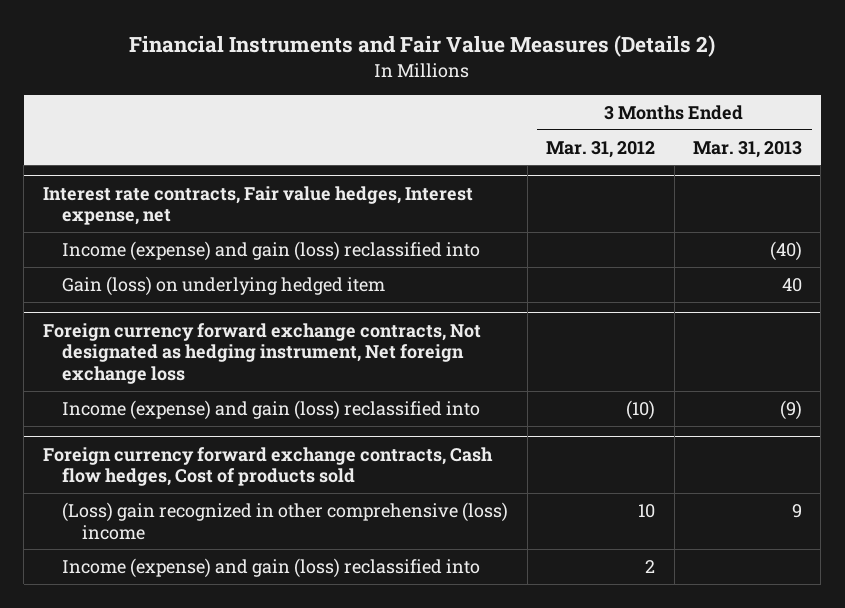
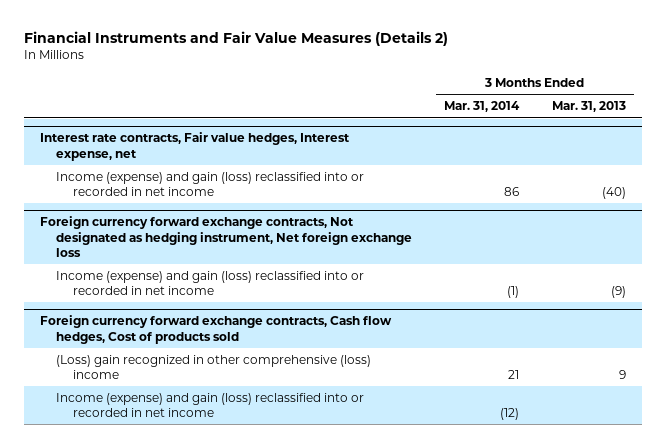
- | 3 Months Ended Mar. 31, 2012 | 3 Months Ended Mar. 31, 2013
+ | 3 Months Ended Mar. 31, 2014 | 3 Months Ended Mar. 31, 2013
@ Interest rate contracts, Fair value hedges, Interest expense, net
- Income (expense) and gain (loss) reclassified into | | (40)
- Gain (loss) on underlying hedged item | | 40
+ Income (expense) and gain (loss) reclassified into or recorded in net income | 86 | (40)
@ Foreign currency forward exchange contracts, Not designated as hedging instrument, Net foreign exchange loss
- Income (expense) and gain (loss) reclassified into | (10) | (9)
+ Income (expense) and gain (loss) reclassified into or recorded in net income | (1) | (9)
@ Foreign currency forward exchange contracts, Cash flow hedges, Cost of products sold
- Income (expense) and gain (loss) reclassified into | 2 |
+ Income (expense) and gain (loss) reclassified into or recorded in net income | (12) |

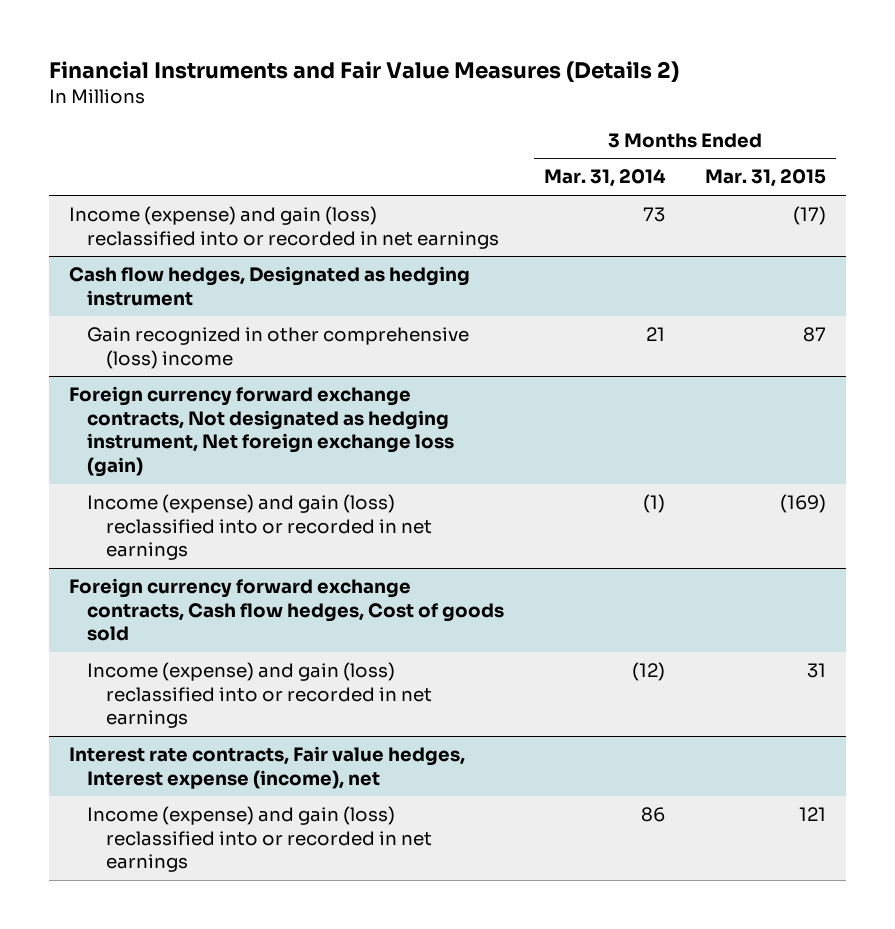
- | 3 Months Ended Mar. 31, 2014 | 3 Months Ended Mar. 31, 2013
+ | 3 Months Ended Mar. 31, 2014 | 3 Months Ended Mar. 31, 2015
- Interest rate contracts, Fair value hedges, Interest expense, net
- Income (expense) and gain (loss) reclassified into or recorded in net income | 86 | (40)
- Foreign currency forward exchange contracts, Not designated as hedging instrument, Net foreign exchange loss
- Income (expense) and gain (loss) reclassified into or recorded in net income | (1) | (9)
- Foreign currency forward exchange contracts, Cash flow hedges, Cost of products sold
- (Loss) gain recognized in other comprehensive (loss) income | 21 | 9
- Income (expense) and gain (loss) reclassified into or recorded in net income | (12) |
+ Income (expense) and gain (loss) reclassified into or recorded in net earnings | 73 | (17)
+ Cash flow hedges, Designated as hedging instrument
+ Gain recognized in other comprehensive (loss) income | 21 | 87
+ Foreign currency forward exchange contracts, Not designated as hedging instrument, Net foreign exchange loss (gain)
+ Income (expense) and gain (loss) reclassified into or recorded in net earnings | (1) | (169)
+ Foreign currency forward exchange contracts, Cash flow hedges, Cost of goods sold
+ Income (expense) and gain (loss) reclassified into or recorded in net earnings | (12) | 31
+ Interest rate contracts, Fair value hedges, Interest expense (income), net
+ Income (expense) and gain (loss) reclassified into or recorded in net earnings | 86 | 121

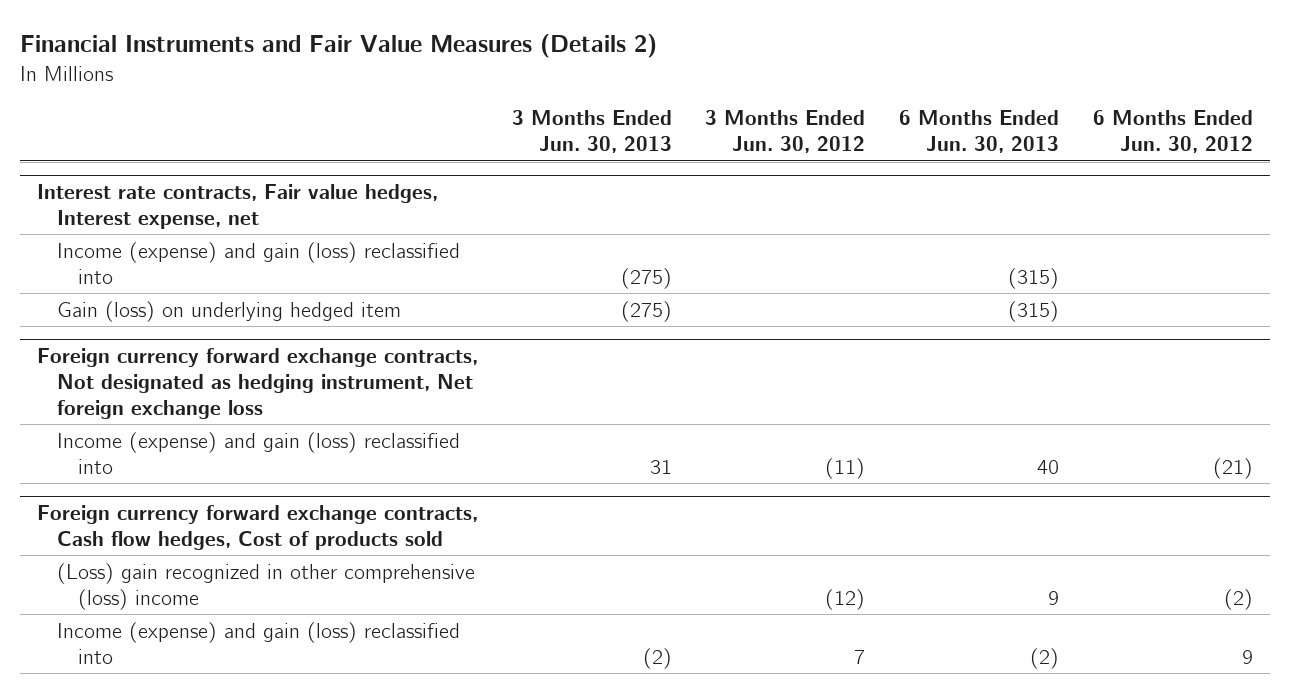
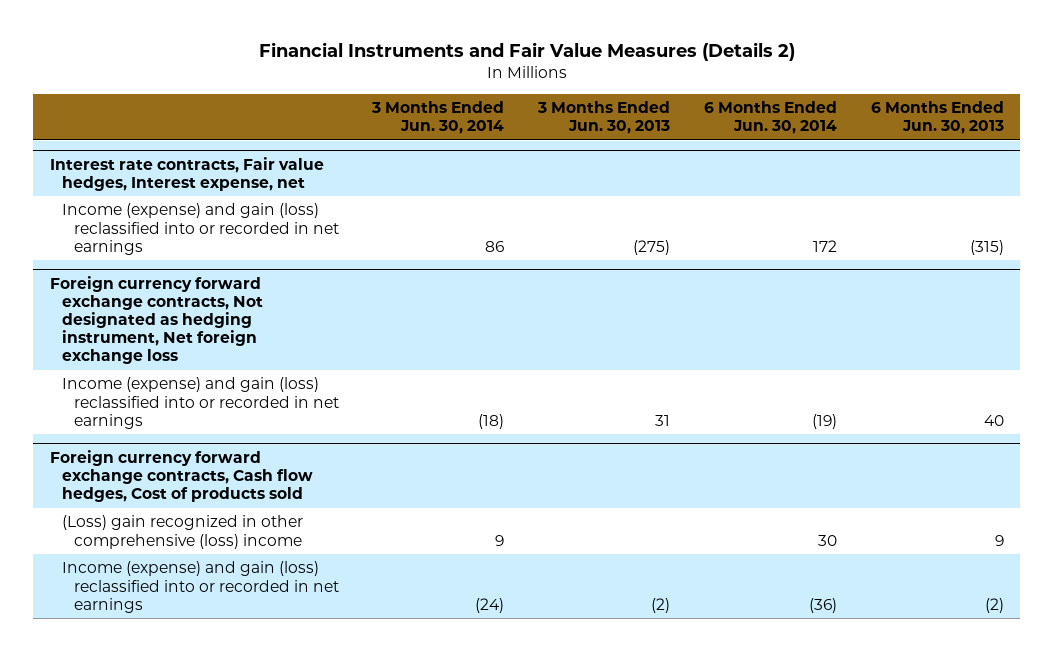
- | 3 Months Ended Jun. 30, 2013 | 3 Months Ended Jun. 30, 2012 | 6 Months Ended Jun. 30, 2013 | 6 Months Ended Jun. 30, 2012
+ | 3 Months Ended Jun. 30, 2014 | 3 Months Ended Jun. 30, 2013 | 6 Months Ended Jun. 30, 2014 | 6 Months Ended Jun. 30, 2013
@ Interest rate contracts, Fair value hedges, Interest expense, net
- Income (expense) and gain (loss) reclassified into | (275) | | (315) |
- Gain (loss) on underlying hedged item | (275) | | (315) |
+ Income (expense) and gain (loss) reclassified into or recorded in net earnings | 86 | (275) | 172 | (315)
@ Foreign currency forward exchange contracts, Not designated as hedging instrument, Net foreign exchange loss
- Income (expense) and gain (loss) reclassified into | 31 | (11) | 40 | (21)
+ Income (expense) and gain (loss) reclassified into or recorded in net earnings | (18) | 31 | (19) | 40
@ Foreign currency forward exchange contracts, Cash flow hedges, Cost of products sold
- Income (expense) and gain (loss) reclassified into | (2) | 7 | (2) | 9
+ Income (expense) and gain (loss) reclassified into or recorded in net earnings | (24) | (2) | (36) | (2)

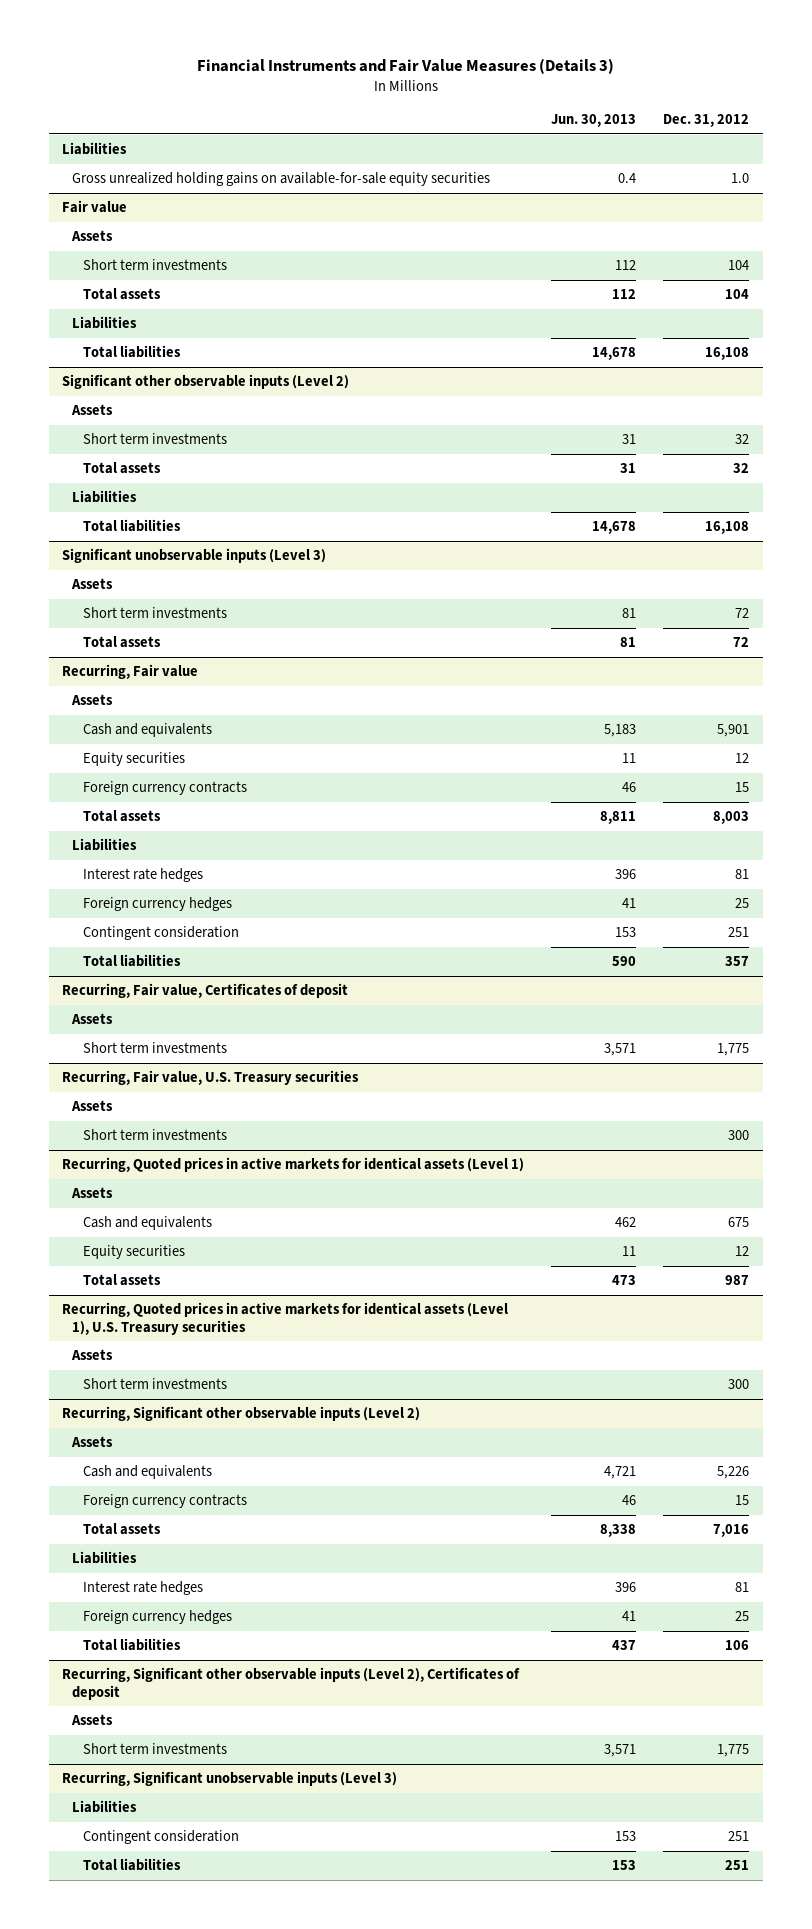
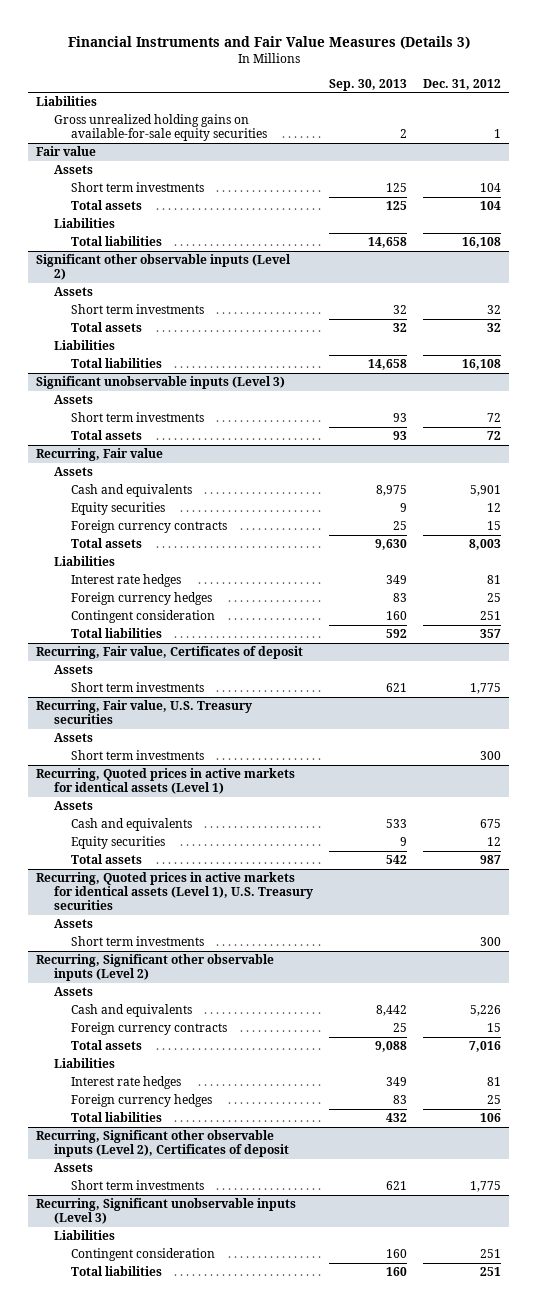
- | Jun. 30, 2013 | Dec. 31, 2012
+ | Sep. 30, 2013 | Dec. 31, 2012
- Gross unrealized holding gains on available-for-sale equity securities | 0.4 | 1.0
+ Gross unrealized holding gains on available-for-sale equity securities | 2 | 1

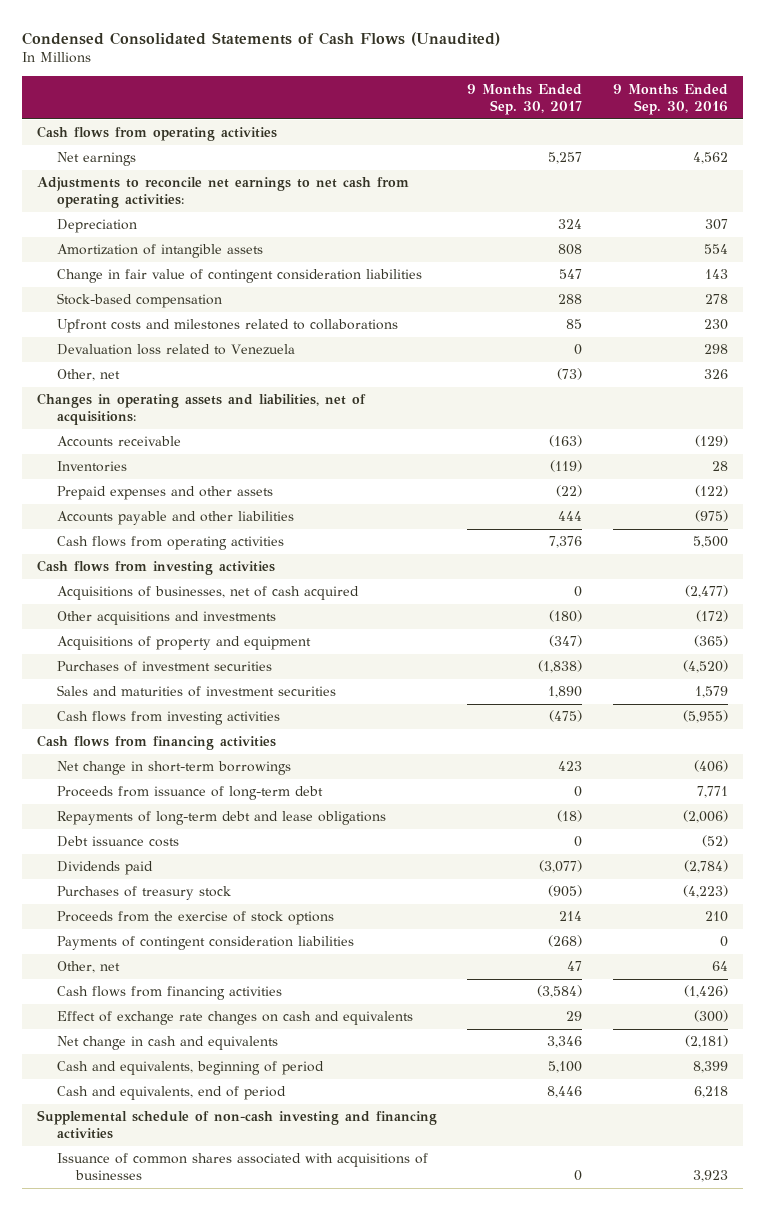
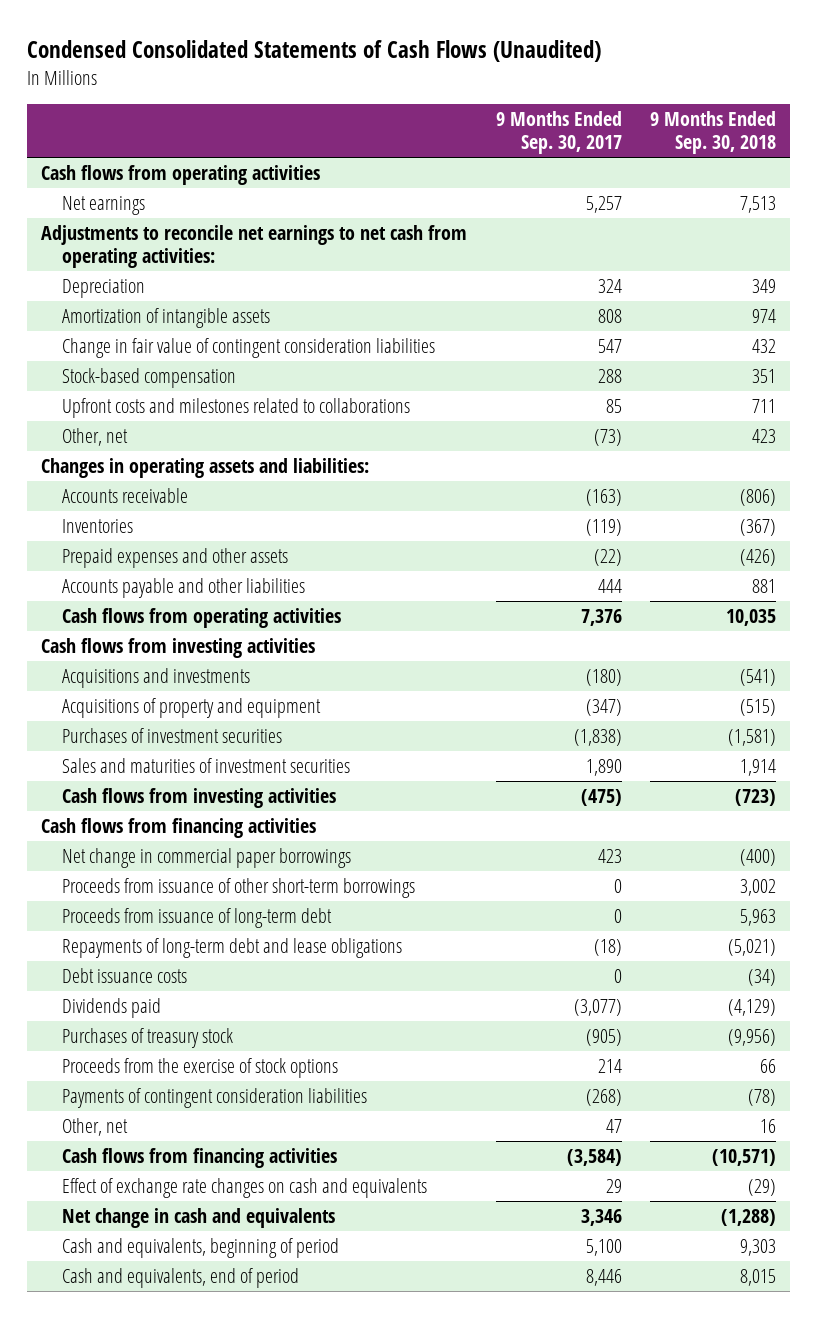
- | 9 Months Ended Sep. 30, 2017 | 9 Months Ended Sep. 30, 2016
+ | 9 Months Ended Sep. 30, 2017 | 9 Months Ended Sep. 30, 2018
- Devaluation loss related to Venezuela | 0 | 298
- Changes in operating assets and liabilities, net of acquisitions:
+ Changes in operating assets and liabilities:
- Acquisitions of businesses, net of cash acquired | 0 | (2,477)
- Other acquisitions and investments | (180) | (172)
+ Acquisitions and investments | (180) | (541)
- Net change in short-term borrowings | 423 | (406)
+ Net change in commercial paper borrowings | 423 | (400)
+ Proceeds from issuance of other short-term borrowings | 0 | 3,002
- Supplemental schedule of non-cash investing and financing activities
- Issuance of common shares associated with acquisitions of businesses | 0 | 3,923

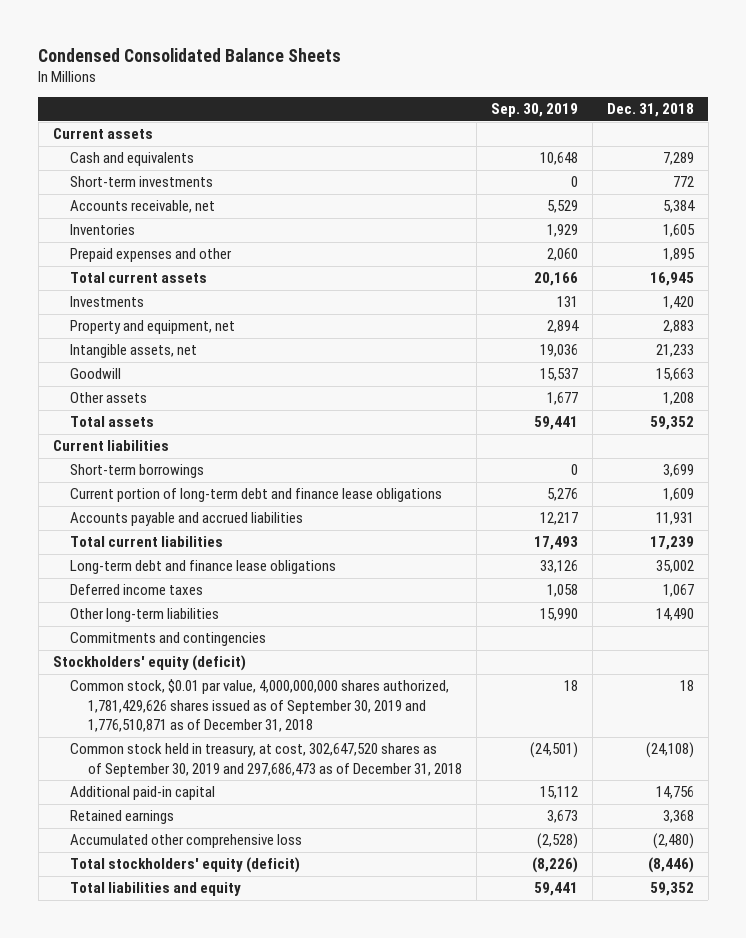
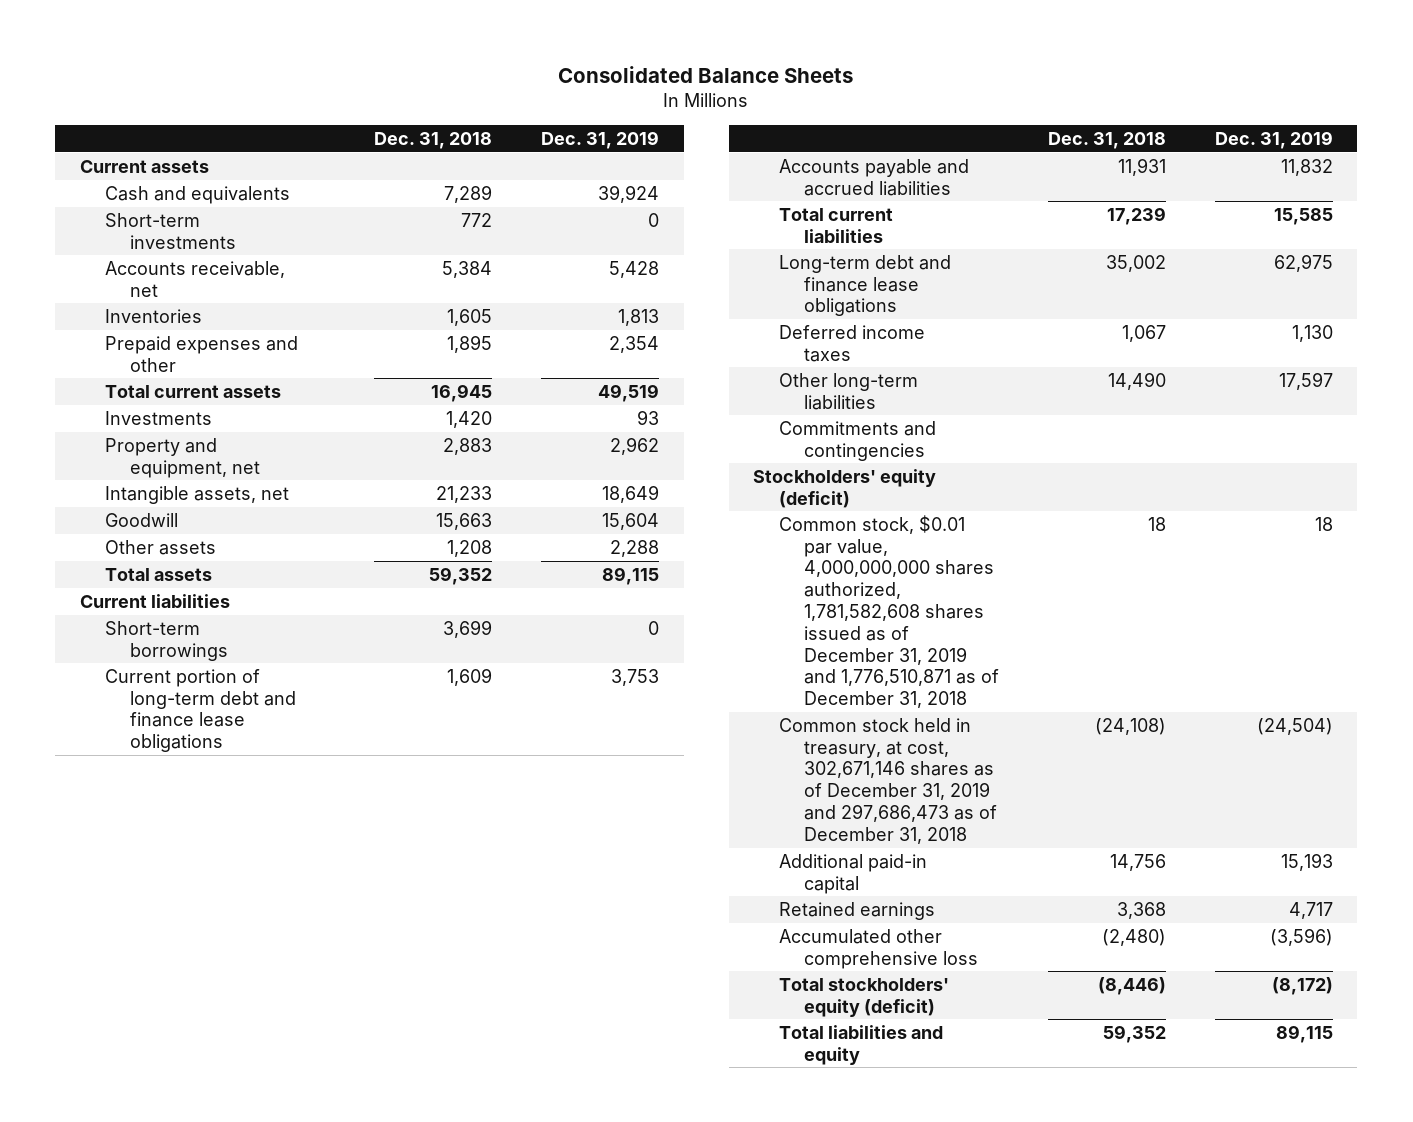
- Condensed Consolidated Balance Sheets
+ Consolidated Balance Sheets
- | Sep. 30, 2019 | Dec. 31, 2018
+ | Dec. 31, 2018 | Dec. 31, 2019
- Common stock, $0.01 par value, 4,000,000,000 shares authorized, 1,781,429,626 shares issued as of September 30, 2019 and 1,776,510,871 as of December 31, 2018 | 18 | 18
- Common stock held in treasury, at cost, 302,647,520 shares as of September 30, 2019 and 297,686,473 as of December 31, 2018 | (24,501) | (24,108)
+ Common stock, $0.01 par value, 4,000,000,000 shares authorized, 1,781,582,608 shares issued as of December 31, 2019 and 1,776,510,871 as of December 31, 2018 | 18 | 18
+ Common stock held in treasury, at cost, 302,671,146 shares as of December 31, 2019 and 297,686,473 as of December 31, 2018 | (24,108) | (24,504)

